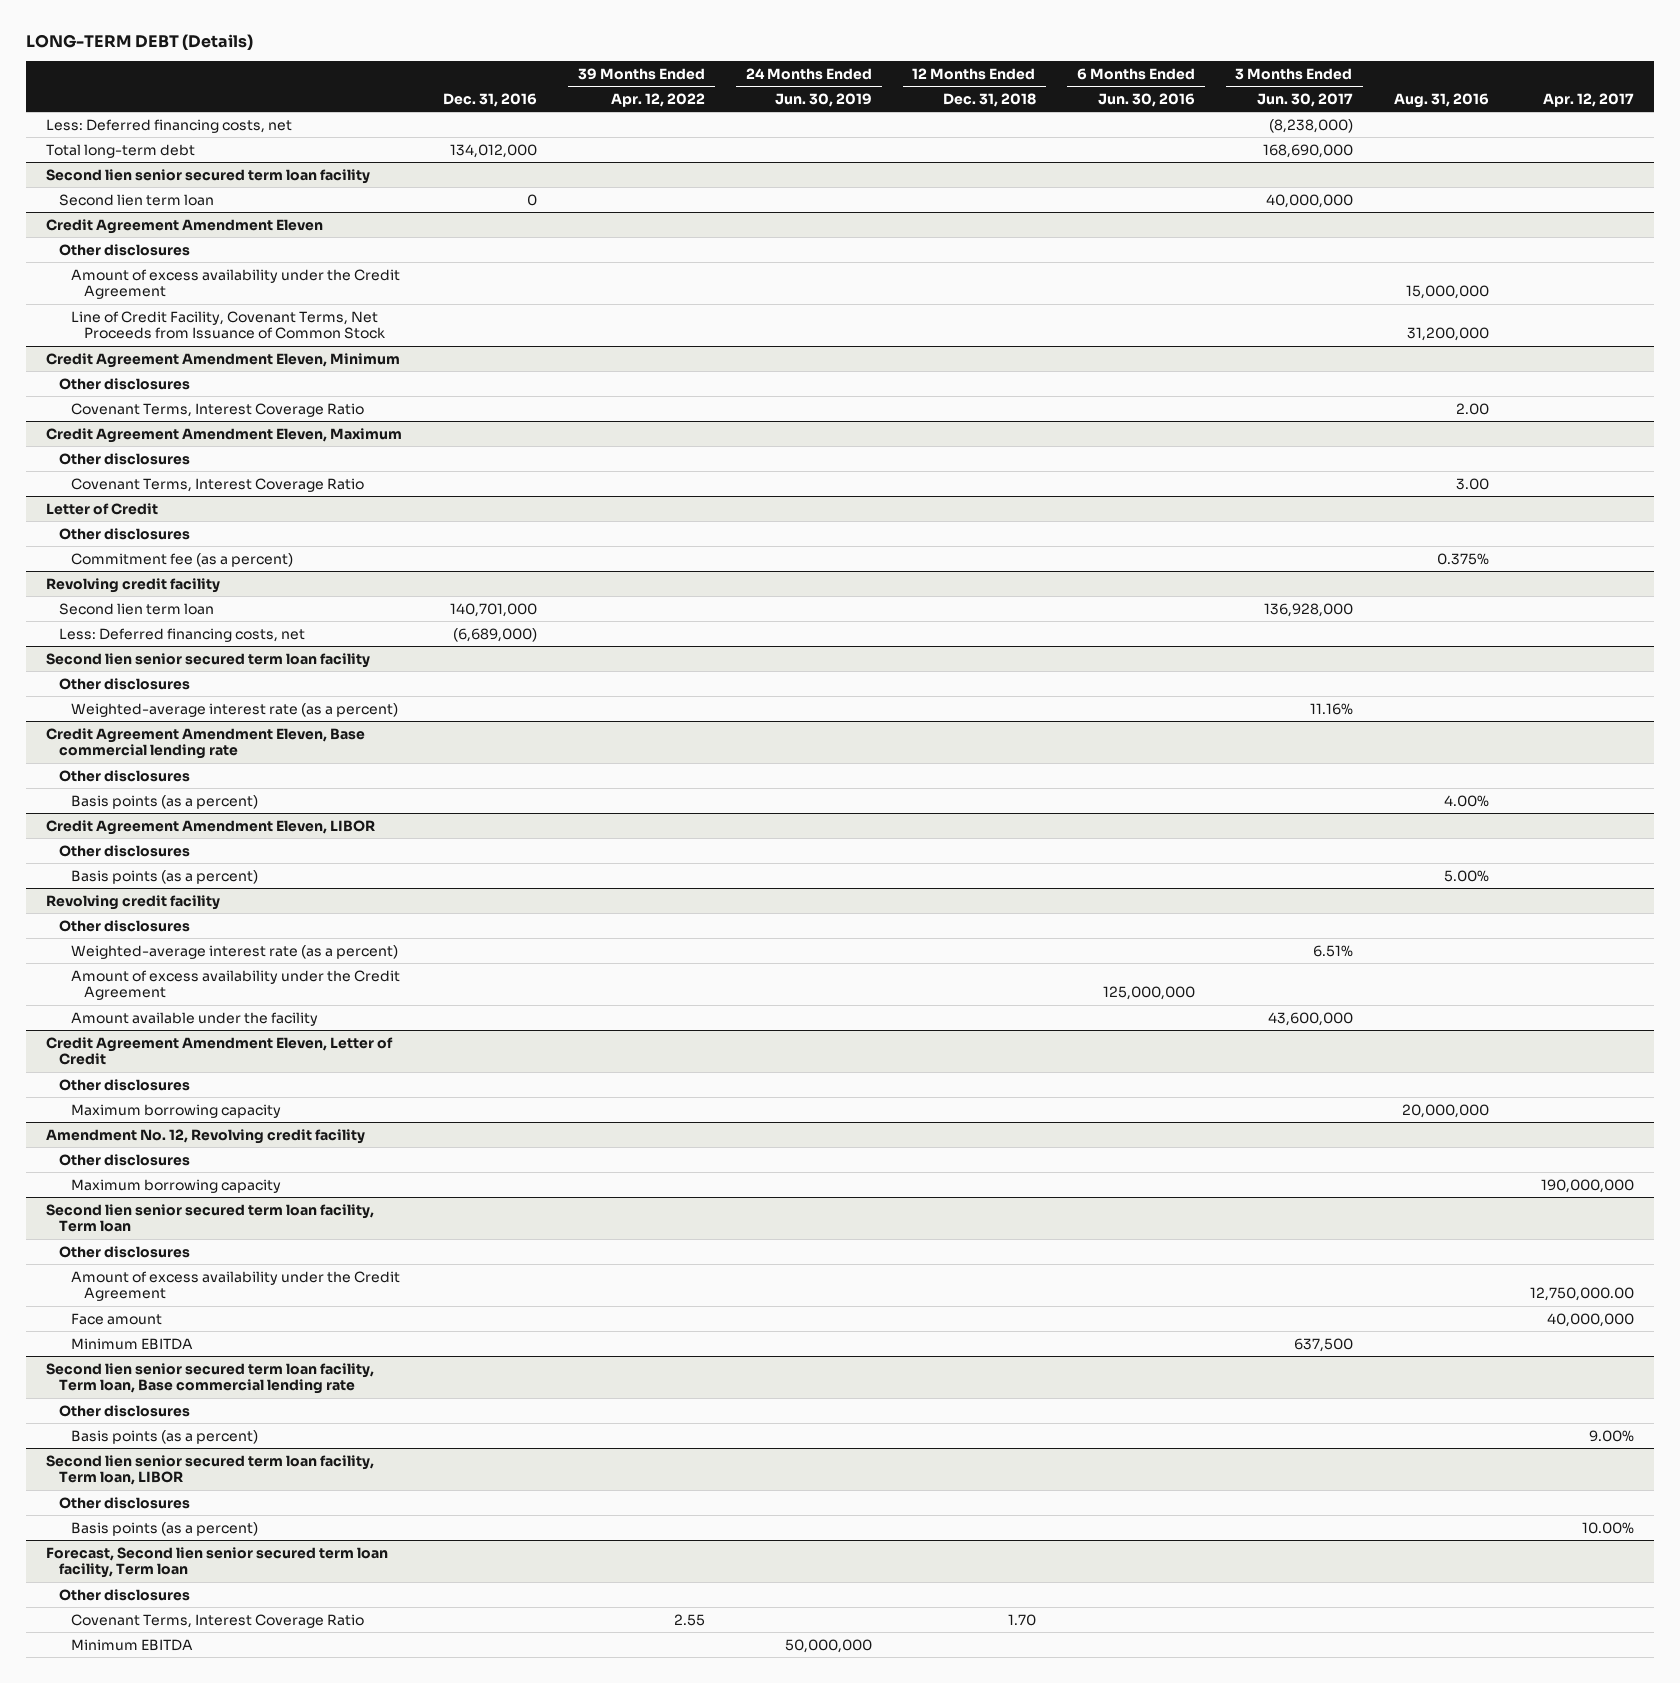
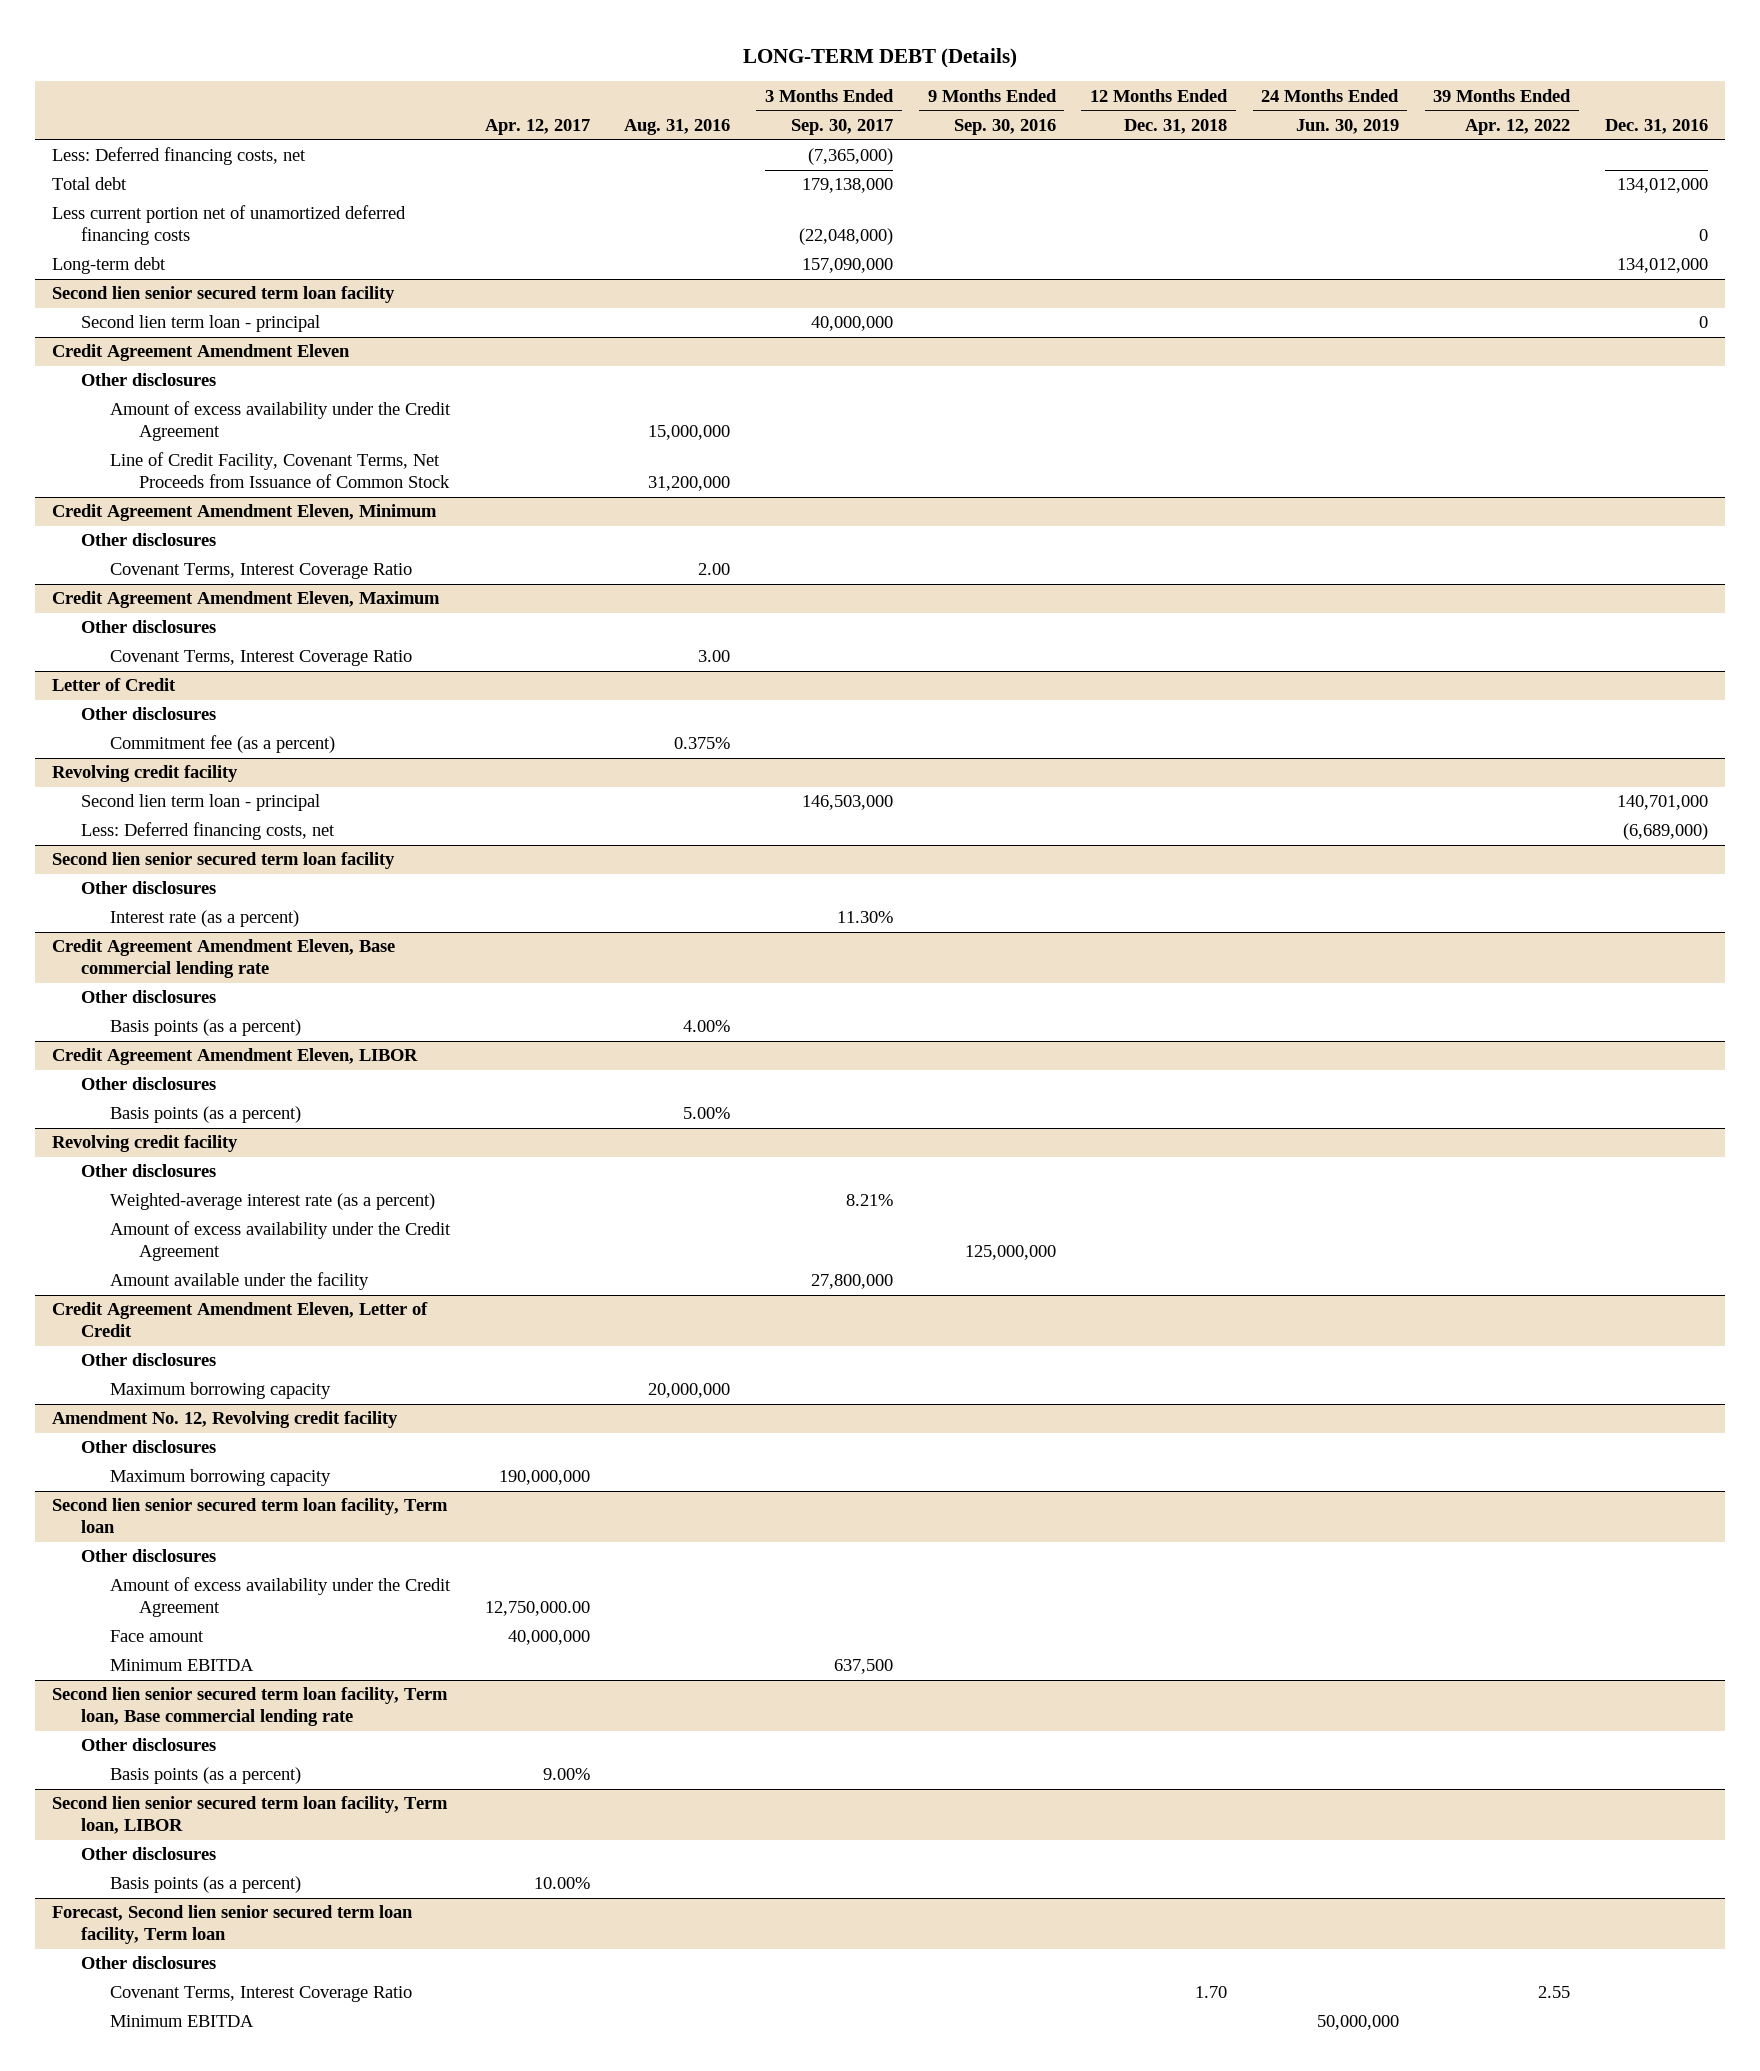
- | Dec. 31, 2016 | 39 Months Ended Apr. 12, 2022 | 24 Months Ended Jun. 30, 2019 | 12 Months Ended Dec. 31, 2018 | 6 Months Ended Jun. 30, 2016 | 3 Months Ended Jun. 30, 2017 | Aug. 31, 2016 | Apr. 12, 2017
+ | Apr. 12, 2017 | Aug. 31, 2016 | 3 Months Ended Sep. 30, 2017 | 9 Months Ended Sep. 30, 2016 | 12 Months Ended Dec. 31, 2018 | 24 Months Ended Jun. 30, 2019 | 39 Months Ended Apr. 12, 2022 | Dec. 31, 2016
- Total long-term debt | 134,012,000 | | | | | 168,690,000 | |
+ Total debt | | | 179,138,000 | | | | | 134,012,000
+ Less current portion net of unamortized deferred financing costs | | | (22,048,000) | | | | | 0
+ Long-term debt | | | 157,090,000 | | | | | 134,012,000
@ Second lien senior secured term loan facility
- Second lien term loan | 0 | | | | | 40,000,000 | |
+ Second lien term loan - principal | | | 40,000,000 | | | | | 0
@ Revolving credit facility
- Second lien term loan | 140,701,000 | | | | | 136,928,000 | |
+ Second lien term loan - principal | | | 146,503,000 | | | | | 140,701,000
@ Second lien senior secured term loan facility
- Weighted-average interest rate (as a percent) | | | | | | 11.16% | |
+ Interest rate (as a percent) | | | 11.30% | | | | |

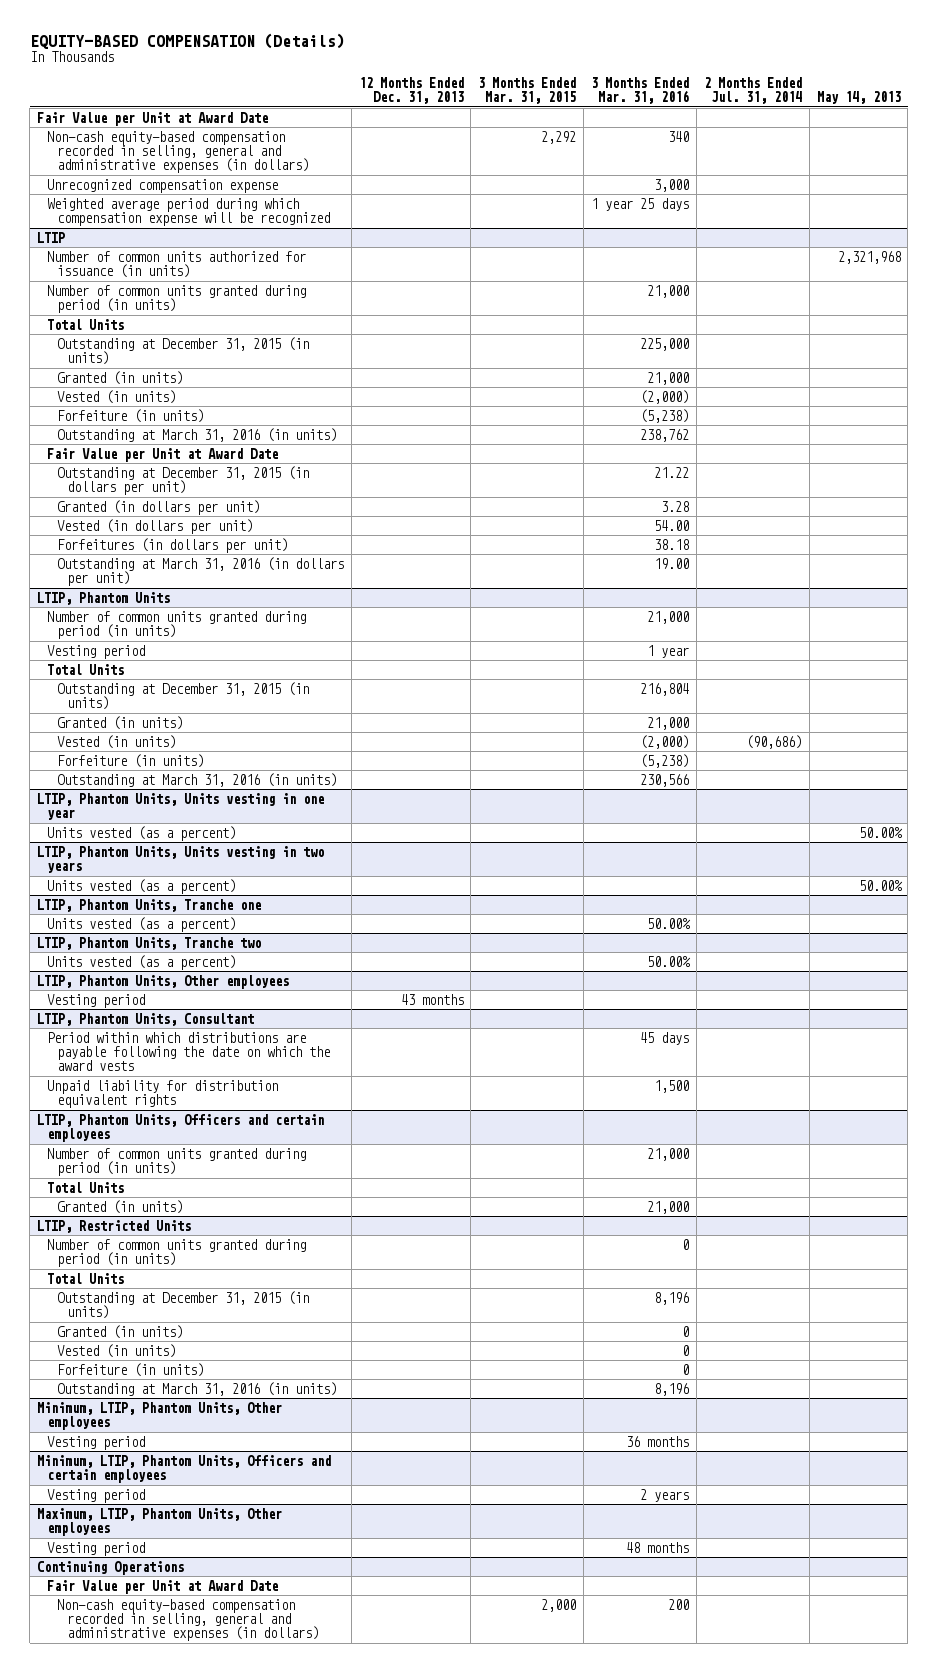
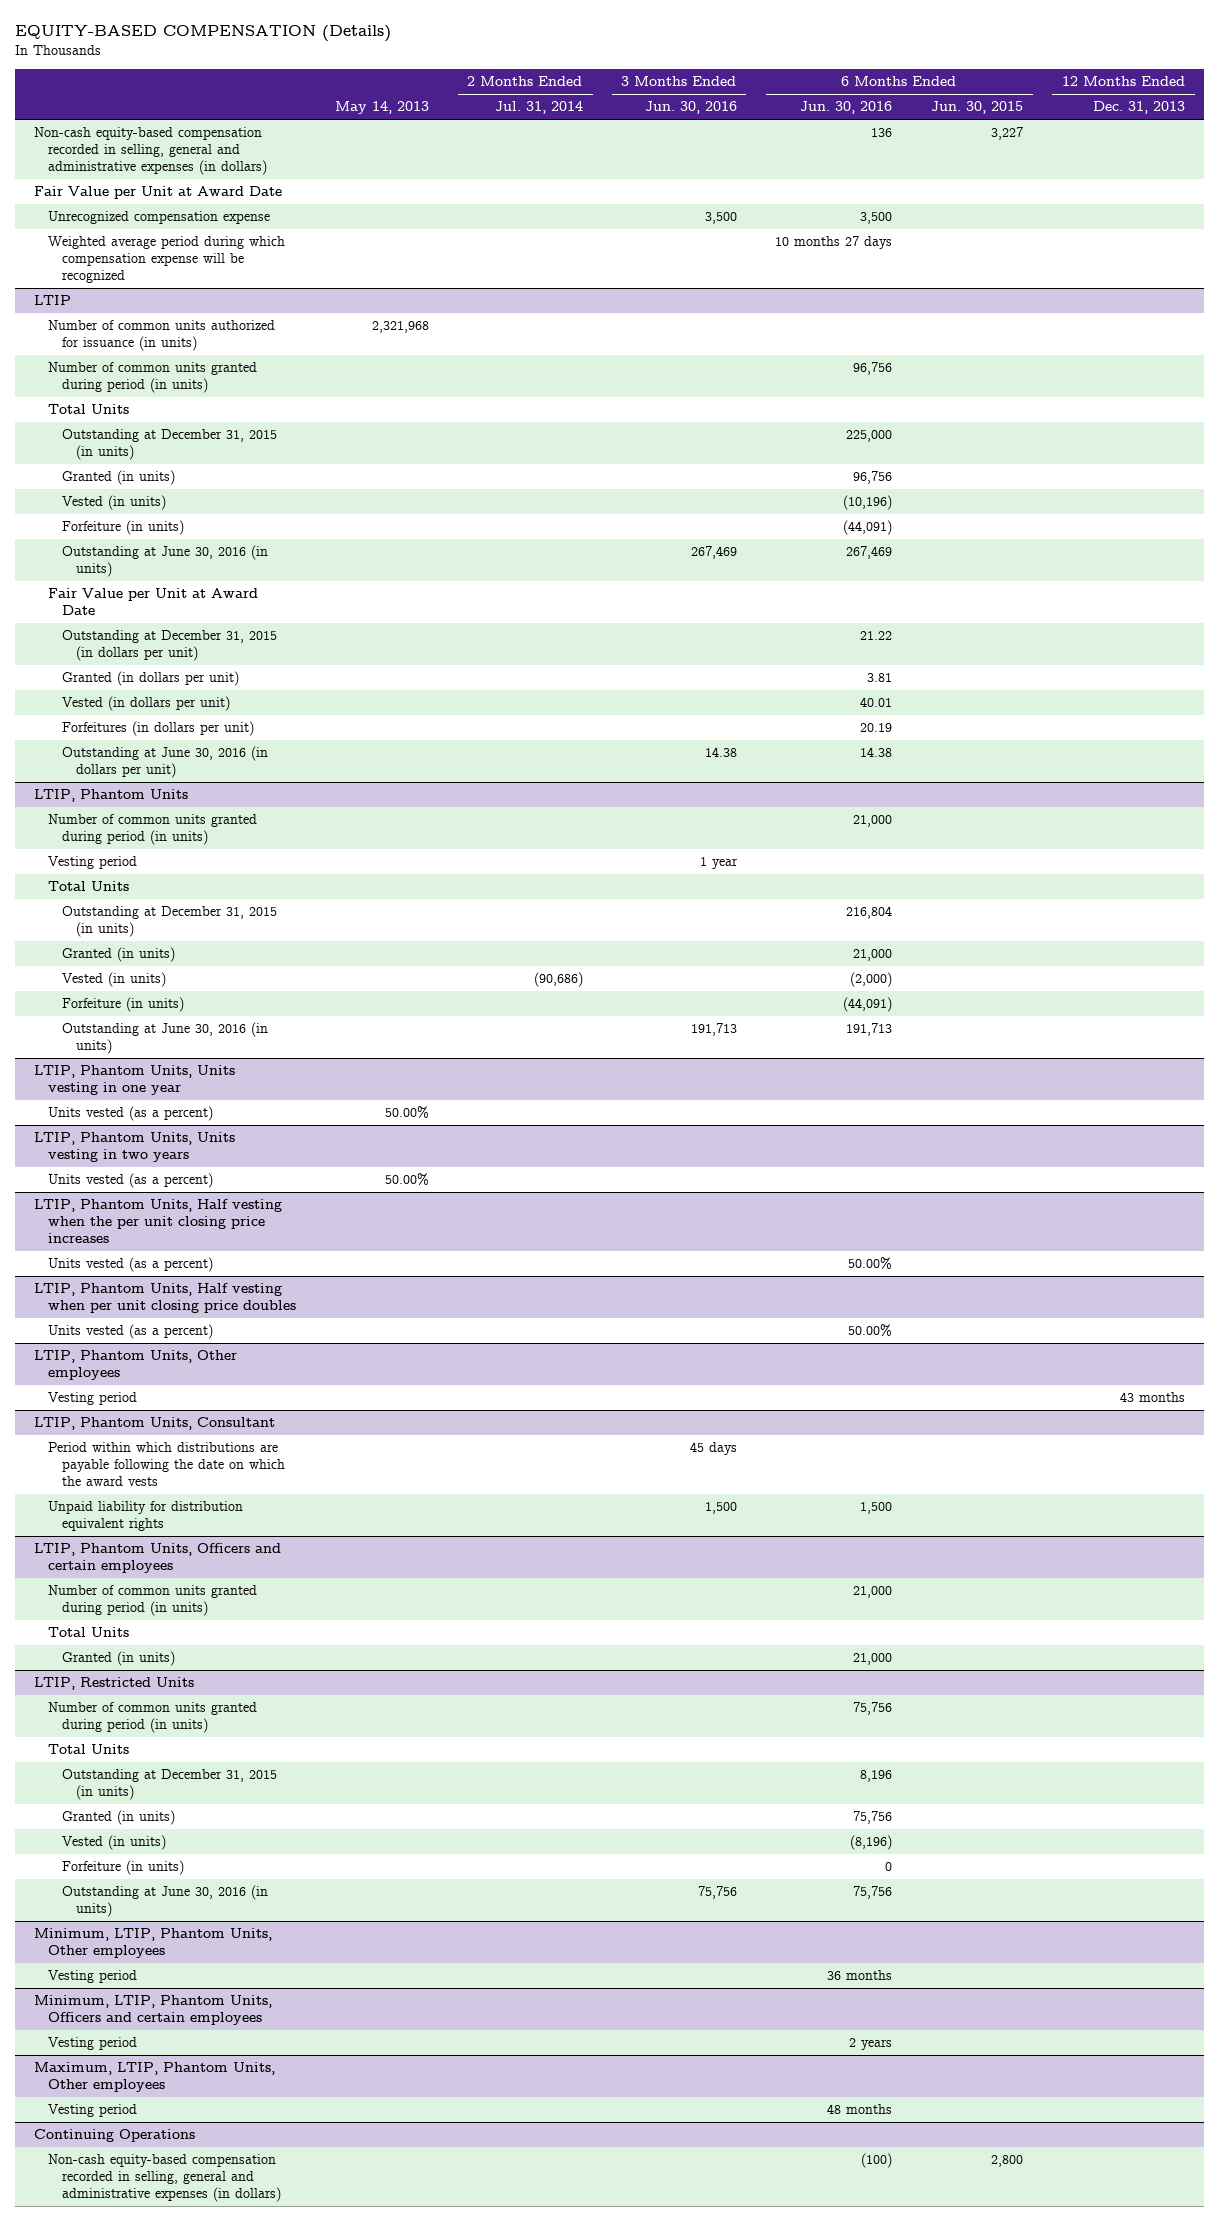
- | 12 Months Ended Dec. 31, 2013 | 3 Months Ended Mar. 31, 2015 | 3 Months Ended Mar. 31, 2016 | 2 Months Ended Jul. 31, 2014 | May 14, 2013
+ | May 14, 2013 | 2 Months Ended Jul. 31, 2014 | 3 Months Ended Jun. 30, 2016 | 6 Months Ended Jun. 30, 2016 | 6 Months Ended Jun. 30, 2015 | 12 Months Ended Dec. 31, 2013
moved down: Fair Value per Unit at Award Date
@ LTIP
- Outstanding at March 31, 2016 (in units) | | | 238,762 | |
+ Outstanding at June 30, 2016 (in units) | | | 267,469 | 267,469 | |
- Outstanding at March 31, 2016 (in dollars per unit) | | | 19.00 | |
+ Outstanding at June 30, 2016 (in dollars per unit) | | | 14.38 | 14.38 | |
@ LTIP, Phantom Units
- Outstanding at March 31, 2016 (in units) | | | 230,566 | |
+ Outstanding at June 30, 2016 (in units) | | | 191,713 | 191,713 | |
- LTIP, Phantom Units, Tranche one
- Units vested (as a percent) | | | 50.00% | |
- LTIP, Phantom Units, Tranche two
- Units vested (as a percent) | | | 50.00% | |
+ LTIP, Phantom Units, Half vesting when the per unit closing price increases
+ Units vested (as a percent) | | | | 50.00% | |
+ LTIP, Phantom Units, Half vesting when per unit closing price doubles
+ Units vested (as a percent) | | | | 50.00% | |
@ LTIP, Restricted Units
- Outstanding at March 31, 2016 (in units) | | | 8,196 | |
+ Outstanding at June 30, 2016 (in units) | | | 75,756 | 75,756 | |
@ Continuing Operations
- Fair Value per Unit at Award Date

